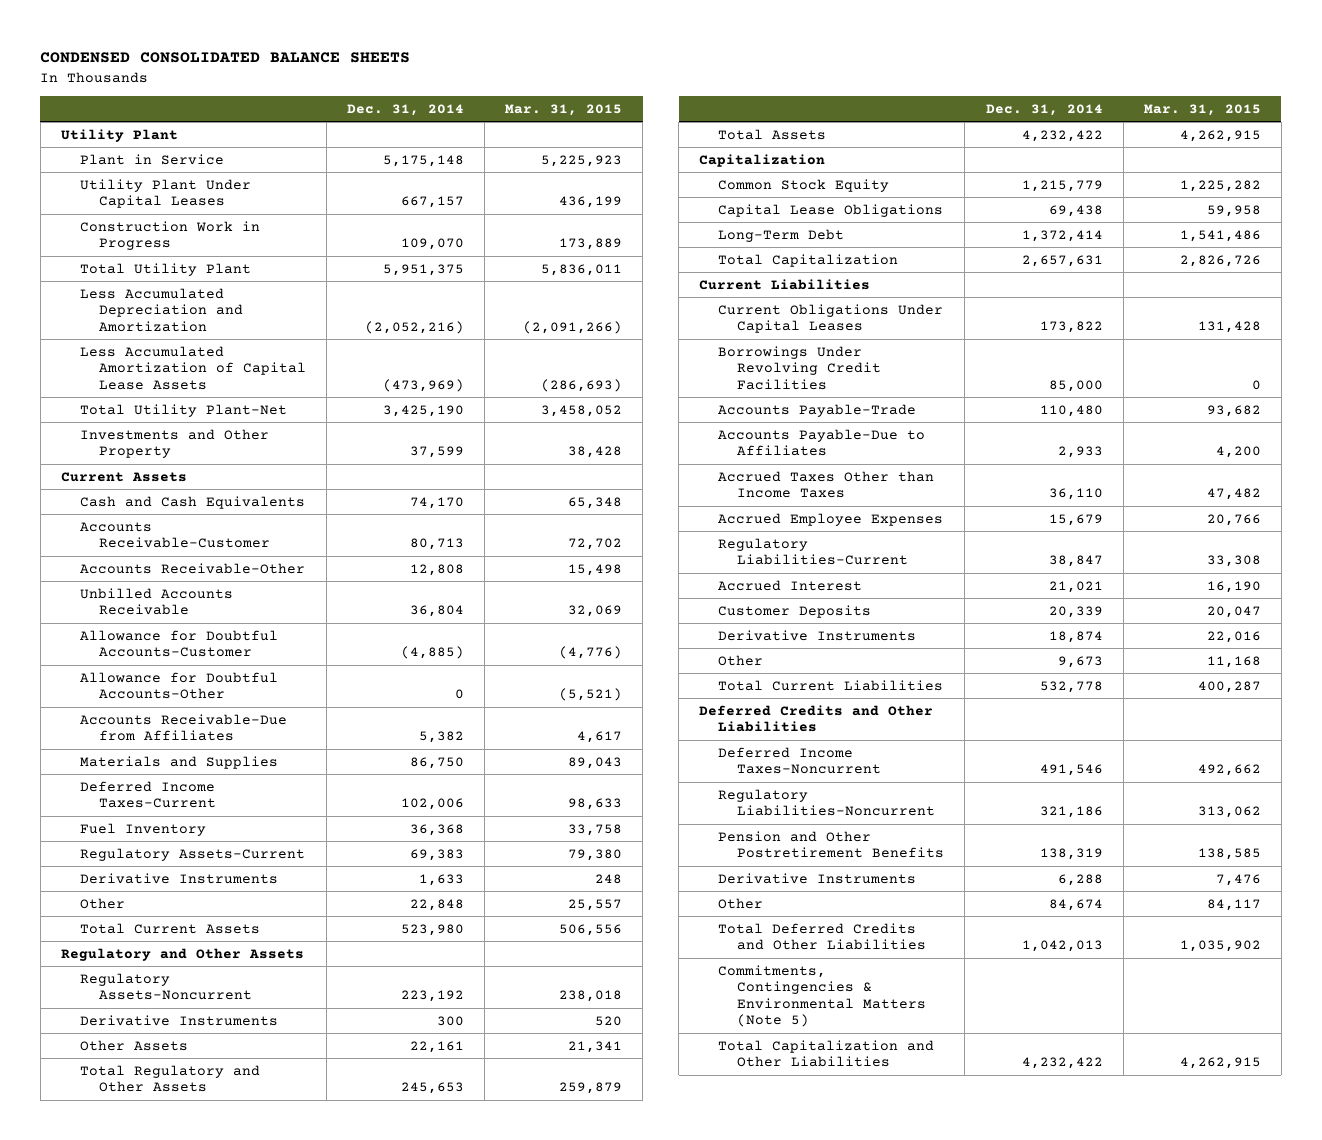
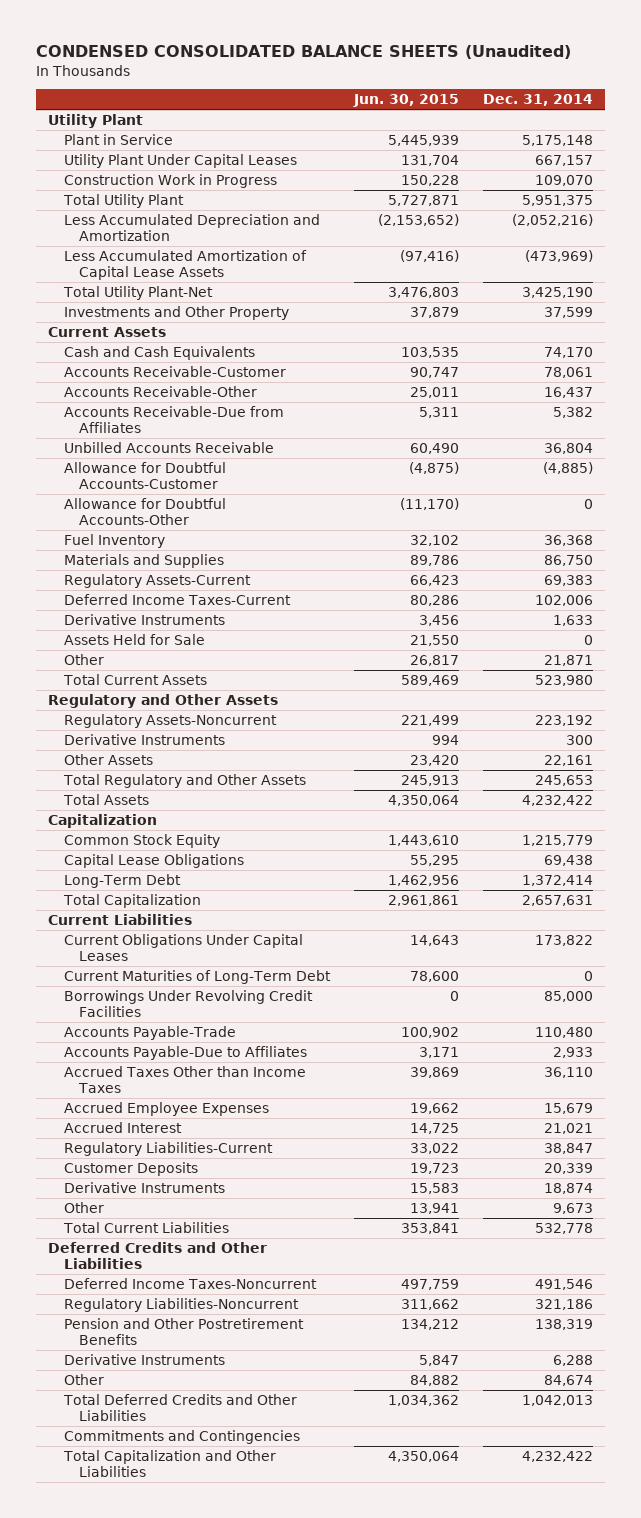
- CONDENSED CONSOLIDATED BALANCE SHEETS
+ CONDENSED CONSOLIDATED BALANCE SHEETS (Unaudited)
- | Dec. 31, 2014 | Mar. 31, 2015
+ | Jun. 30, 2015 | Dec. 31, 2014
- Accounts Receivable-Customer | 80,713 | 72,702
- Accounts Receivable-Other | 12,808 | 15,498
+ Accounts Receivable-Customer | 90,747 | 78,061
+ Accounts Receivable-Other | 25,011 | 16,437
moved up: Accounts Receivable-Due from Affiliates | 5,311 | 5,382
moved down: Materials and Supplies | 89,786 | 86,750
moved down: Deferred Income Taxes-Current | 80,286 | 102,006
- Other | 22,848 | 25,557
+ Assets Held for Sale | 21,550 | 0
+ Other | 26,817 | 21,871
+ Current Maturities of Long-Term Debt | 78,600 | 0
moved down: Regulatory Liabilities-Current | 33,022 | 38,847
- Commitments, Contingencies & Environmental Matters (Note 5)
+ Commitments and Contingencies

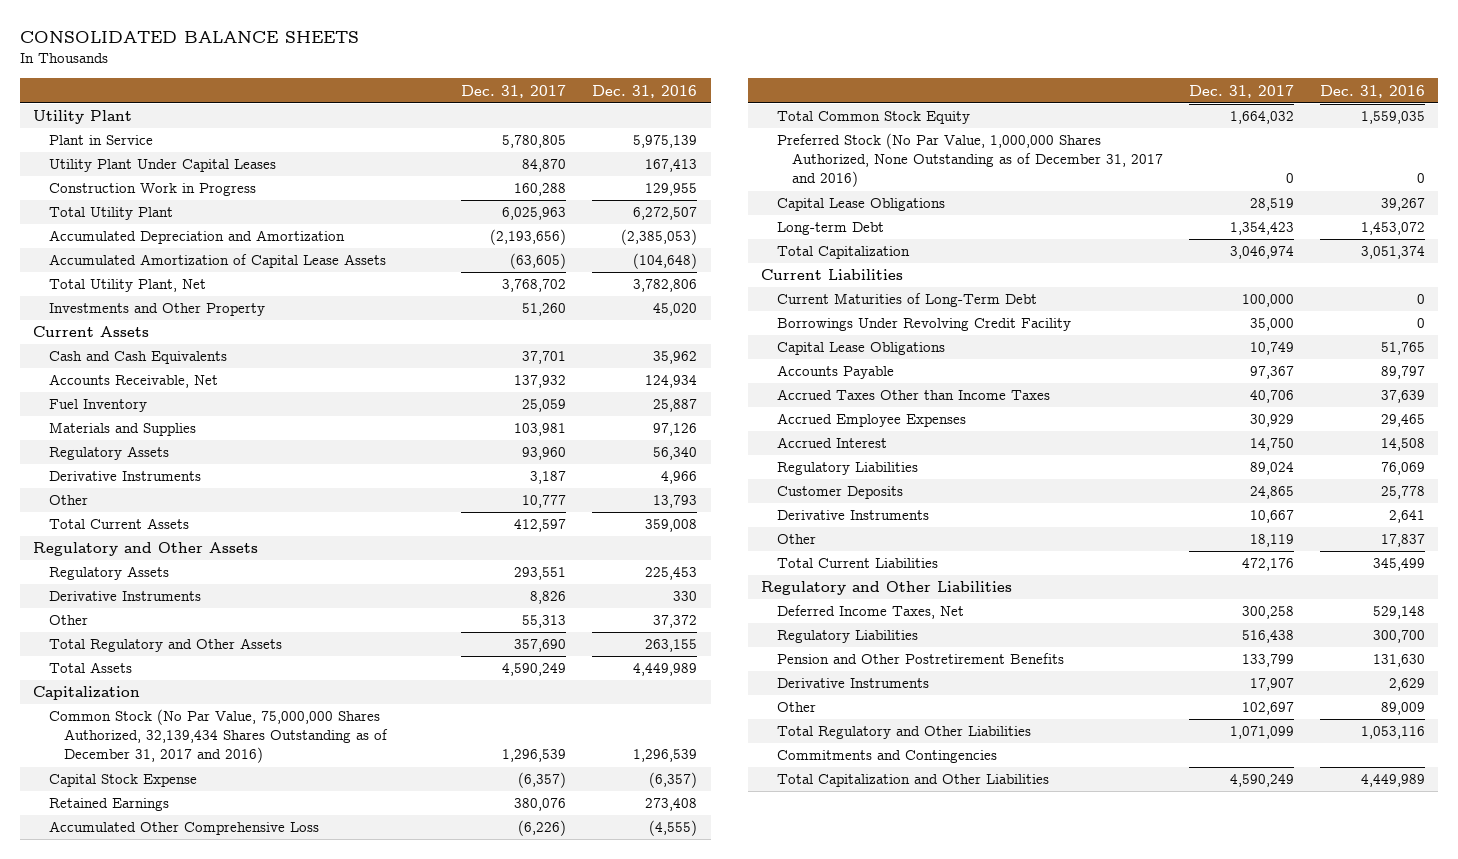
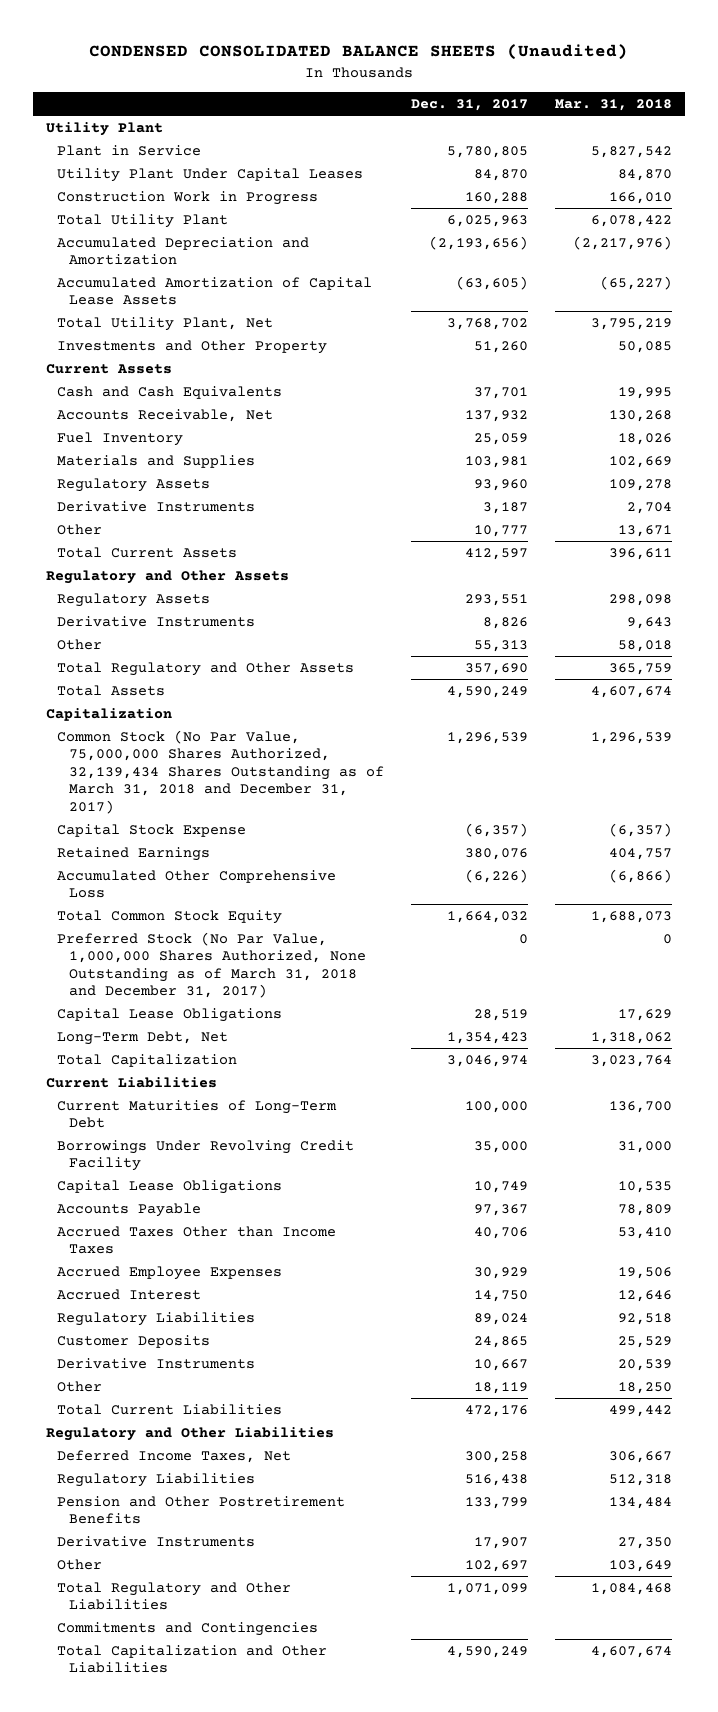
- CONSOLIDATED BALANCE SHEETS
+ CONDENSED CONSOLIDATED BALANCE SHEETS (Unaudited)
- | Dec. 31, 2017 | Dec. 31, 2016
+ | Dec. 31, 2017 | Mar. 31, 2018
- Common Stock (No Par Value, 75,000,000 Shares Authorized, 32,139,434 Shares Outstanding as of December 31, 2017 and 2016) | 1,296,539 | 1,296,539
+ Common Stock (No Par Value, 75,000,000 Shares Authorized, 32,139,434 Shares Outstanding as of March 31, 2018 and December 31, 2017) | 1,296,539 | 1,296,539
- Preferred Stock (No Par Value, 1,000,000 Shares Authorized, None Outstanding as of December 31, 2017 and 2016) | 0 | 0
+ Preferred Stock (No Par Value, 1,000,000 Shares Authorized, None Outstanding as of March 31, 2018 and December 31, 2017) | 0 | 0
- Long-term Debt | 1,354,423 | 1,453,072
+ Long-Term Debt, Net | 1,354,423 | 1,318,062

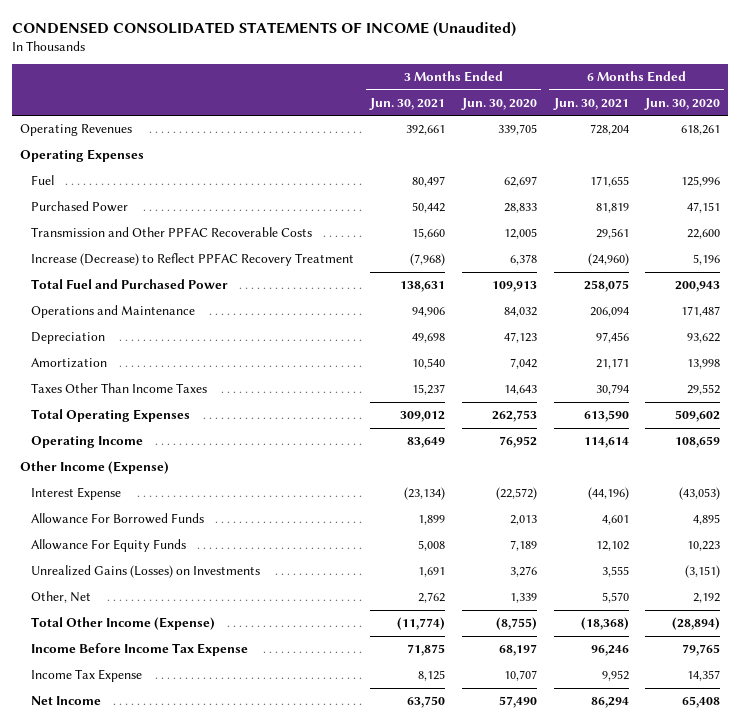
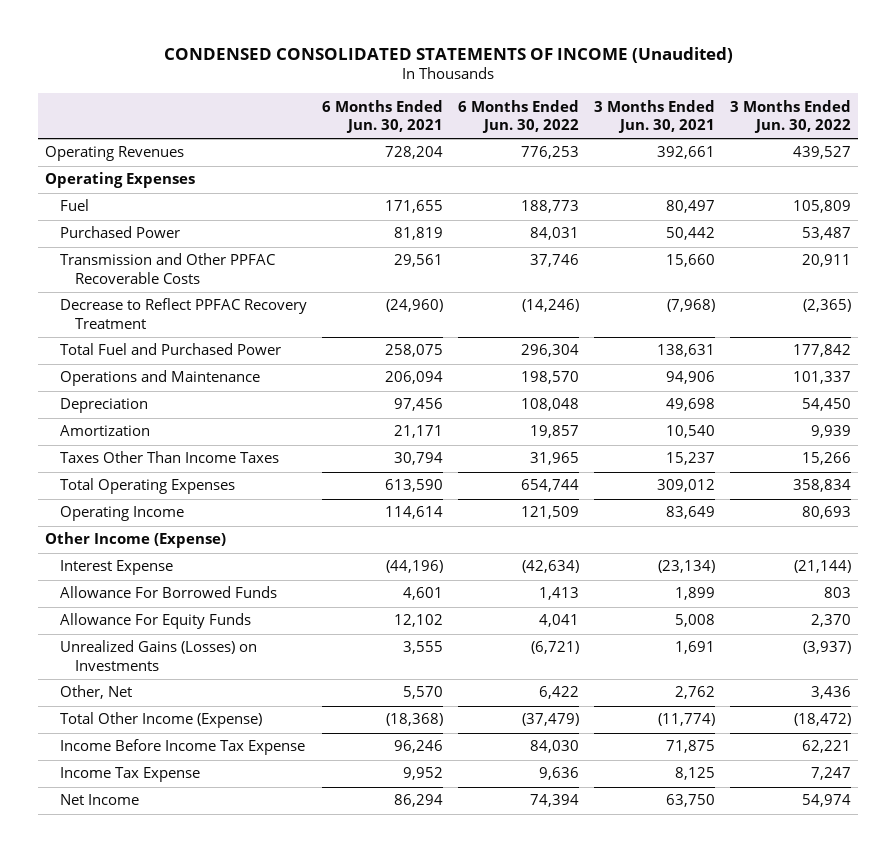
- | 3 Months Ended Jun. 30, 2021 | 3 Months Ended Jun. 30, 2020 | 6 Months Ended Jun. 30, 2021 | 6 Months Ended Jun. 30, 2020
+ | 6 Months Ended Jun. 30, 2021 | 6 Months Ended Jun. 30, 2022 | 3 Months Ended Jun. 30, 2021 | 3 Months Ended Jun. 30, 2022
- Increase (Decrease) to Reflect PPFAC Recovery Treatment | (7,968) | 6,378 | (24,960) | 5,196
+ Decrease to Reflect PPFAC Recovery Treatment | (24,960) | (14,246) | (7,968) | (2,365)

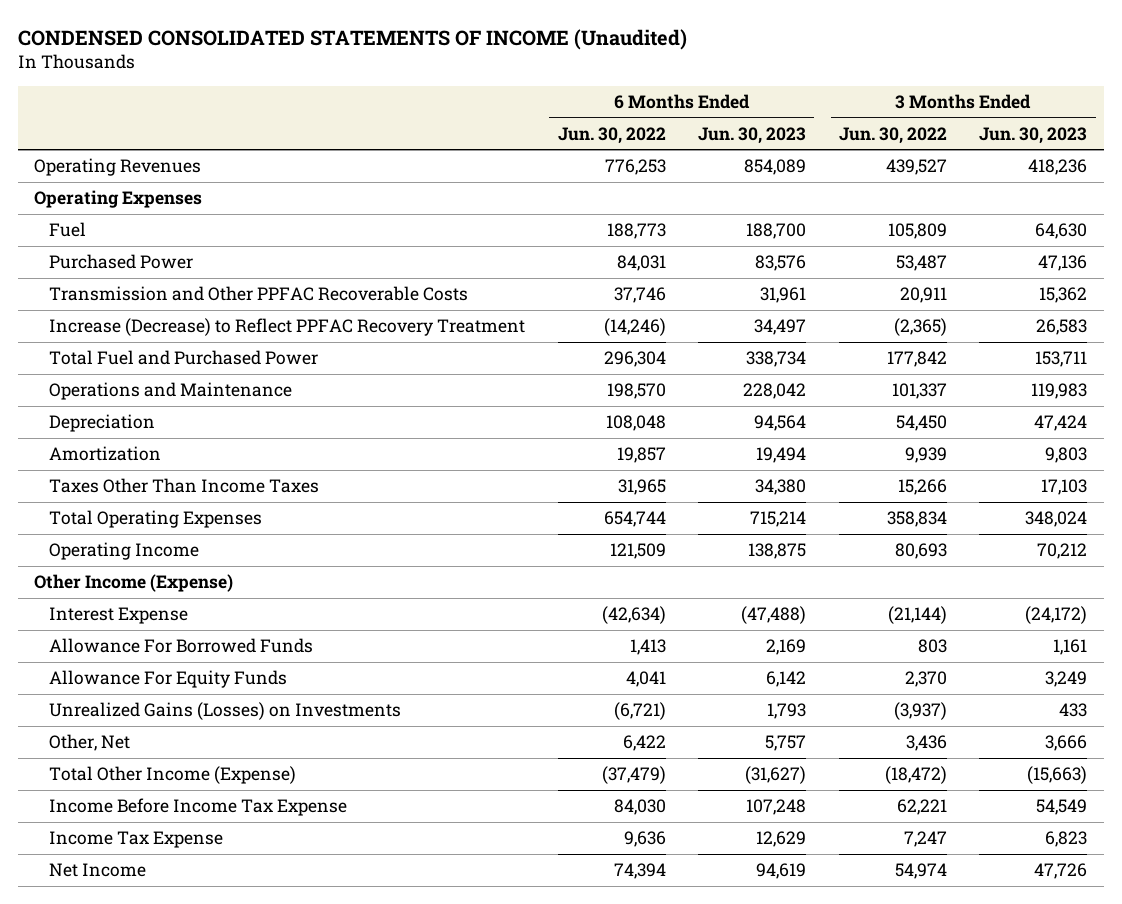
- | 6 Months Ended Jun. 30, 2021 | 6 Months Ended Jun. 30, 2022 | 3 Months Ended Jun. 30, 2021 | 3 Months Ended Jun. 30, 2022
+ | 6 Months Ended Jun. 30, 2022 | 6 Months Ended Jun. 30, 2023 | 3 Months Ended Jun. 30, 2022 | 3 Months Ended Jun. 30, 2023
- Decrease to Reflect PPFAC Recovery Treatment | (24,960) | (14,246) | (7,968) | (2,365)
+ Increase (Decrease) to Reflect PPFAC Recovery Treatment | (14,246) | 34,497 | (2,365) | 26,583

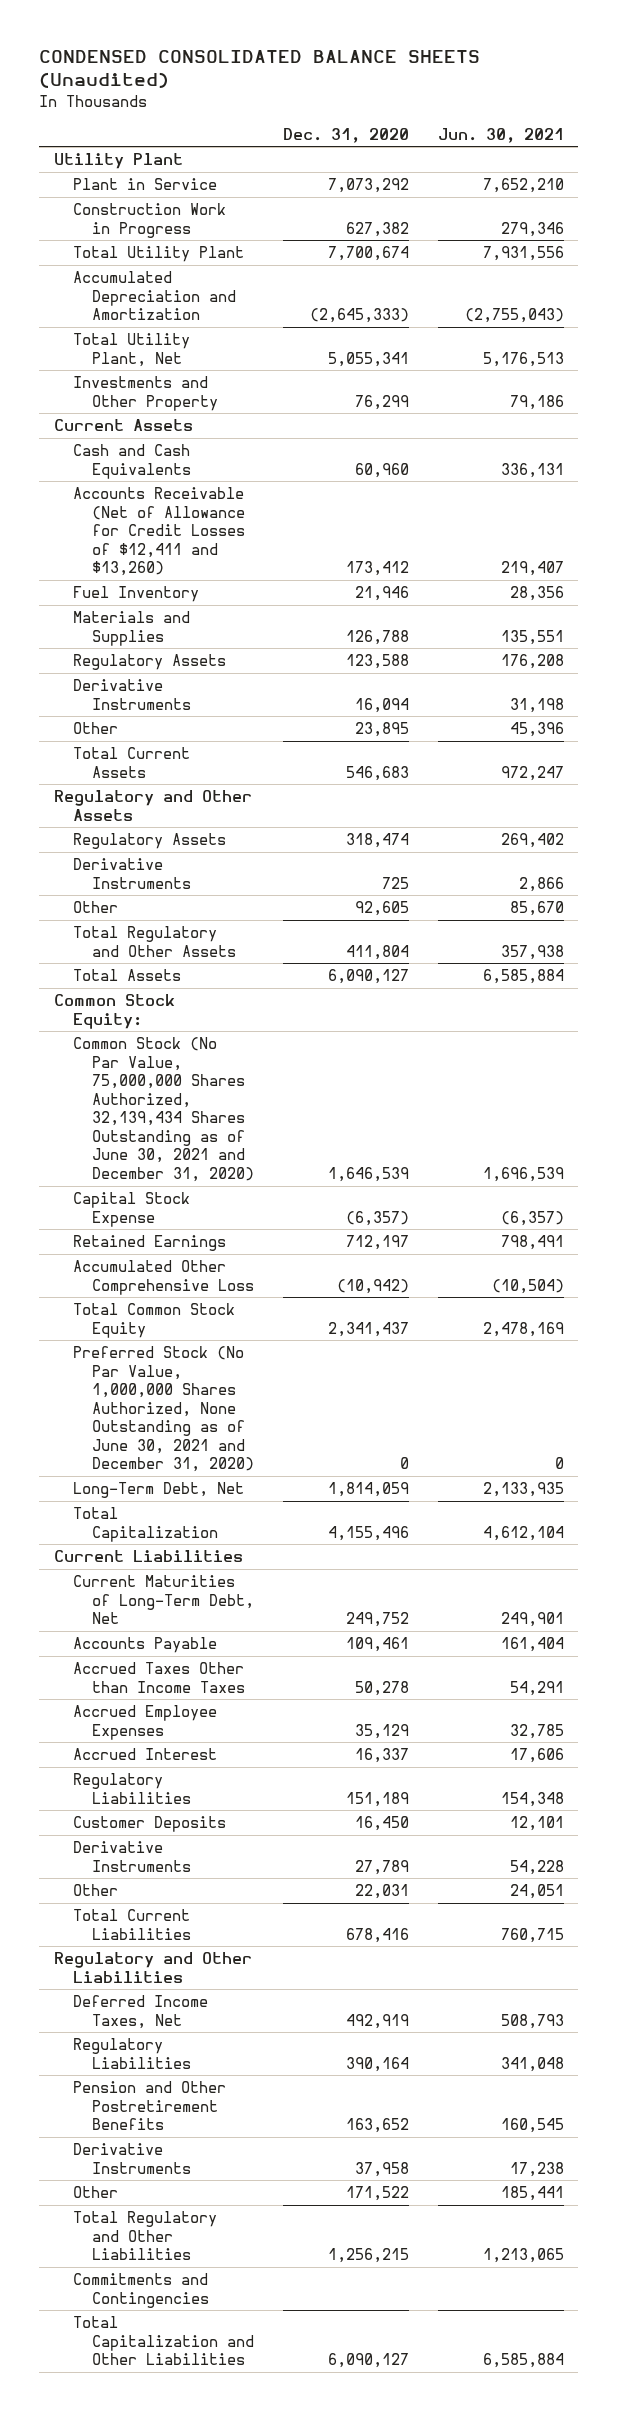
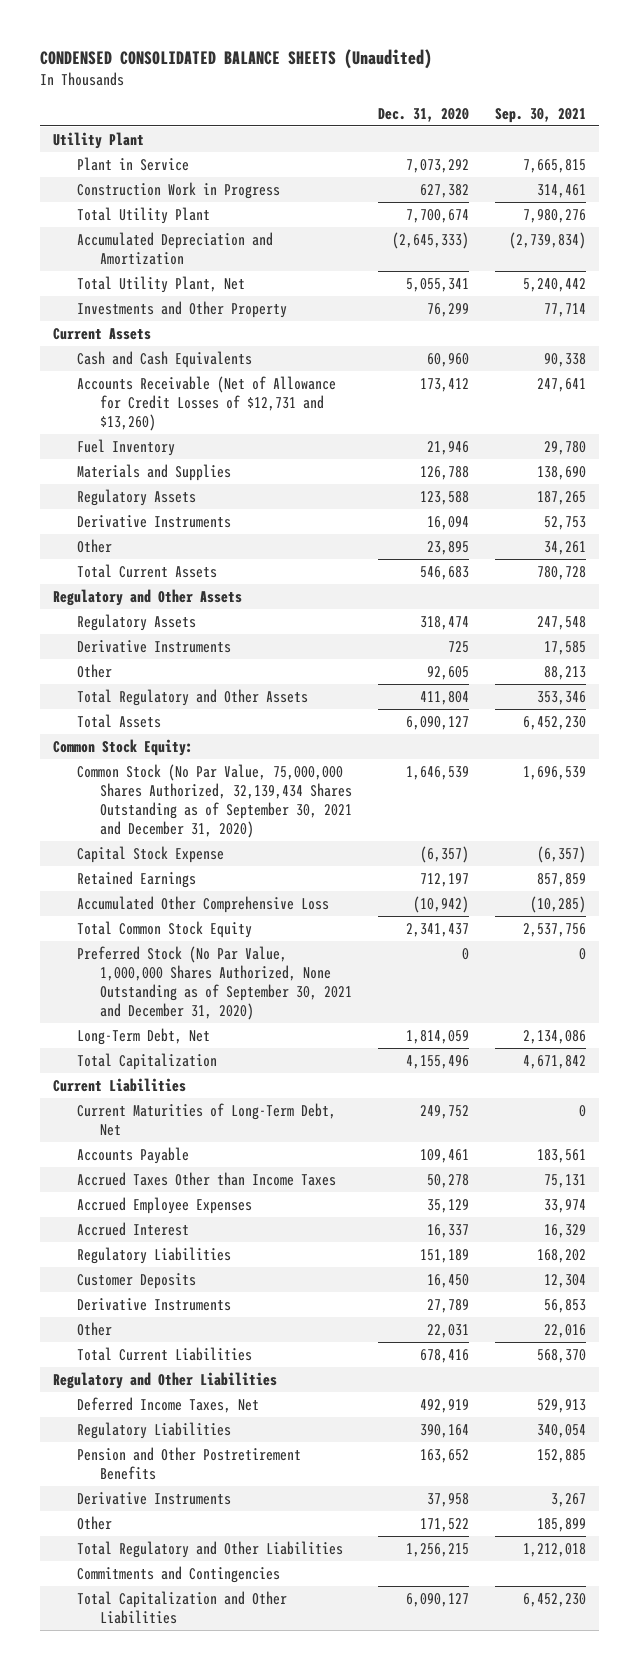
- | Dec. 31, 2020 | Jun. 30, 2021
+ | Dec. 31, 2020 | Sep. 30, 2021
- Accounts Receivable (Net of Allowance for Credit Losses of $12,411 and $13,260) | 173,412 | 219,407
+ Accounts Receivable (Net of Allowance for Credit Losses of $12,731 and $13,260) | 173,412 | 247,641
- Common Stock (No Par Value, 75,000,000 Shares Authorized, 32,139,434 Shares Outstanding as of June 30, 2021 and December 31, 2020) | 1,646,539 | 1,696,539
+ Common Stock (No Par Value, 75,000,000 Shares Authorized, 32,139,434 Shares Outstanding as of September 30, 2021 and December 31, 2020) | 1,646,539 | 1,696,539
- Preferred Stock (No Par Value, 1,000,000 Shares Authorized, None Outstanding as of June 30, 2021 and December 31, 2020) | 0 | 0
+ Preferred Stock (No Par Value, 1,000,000 Shares Authorized, None Outstanding as of September 30, 2021 and December 31, 2020) | 0 | 0

